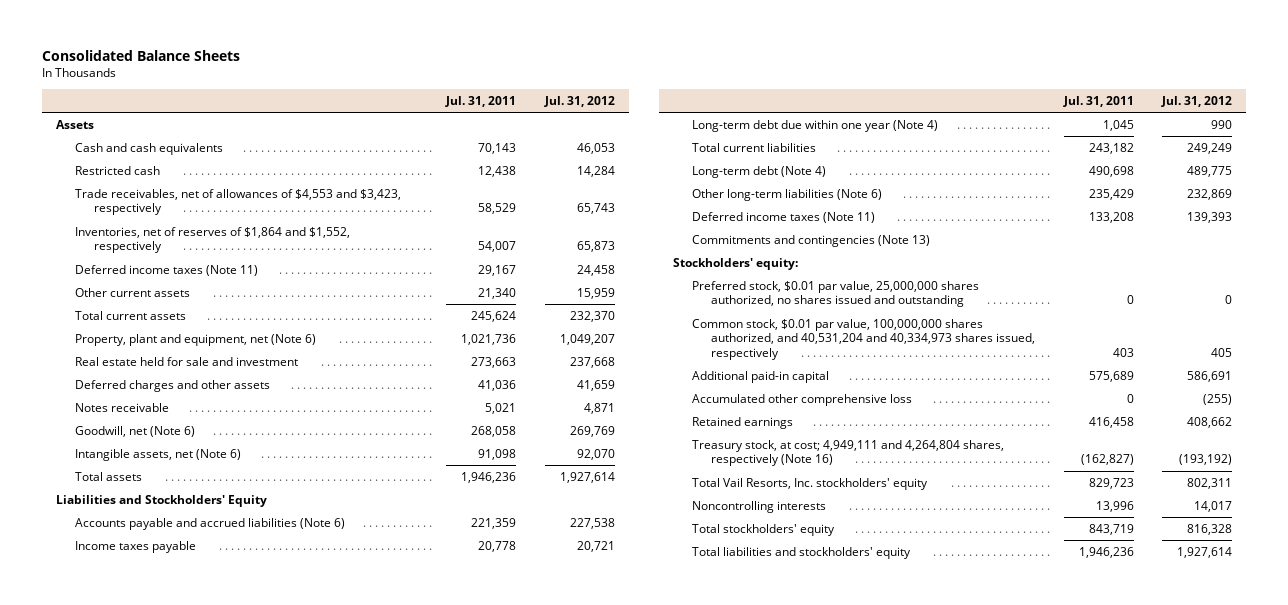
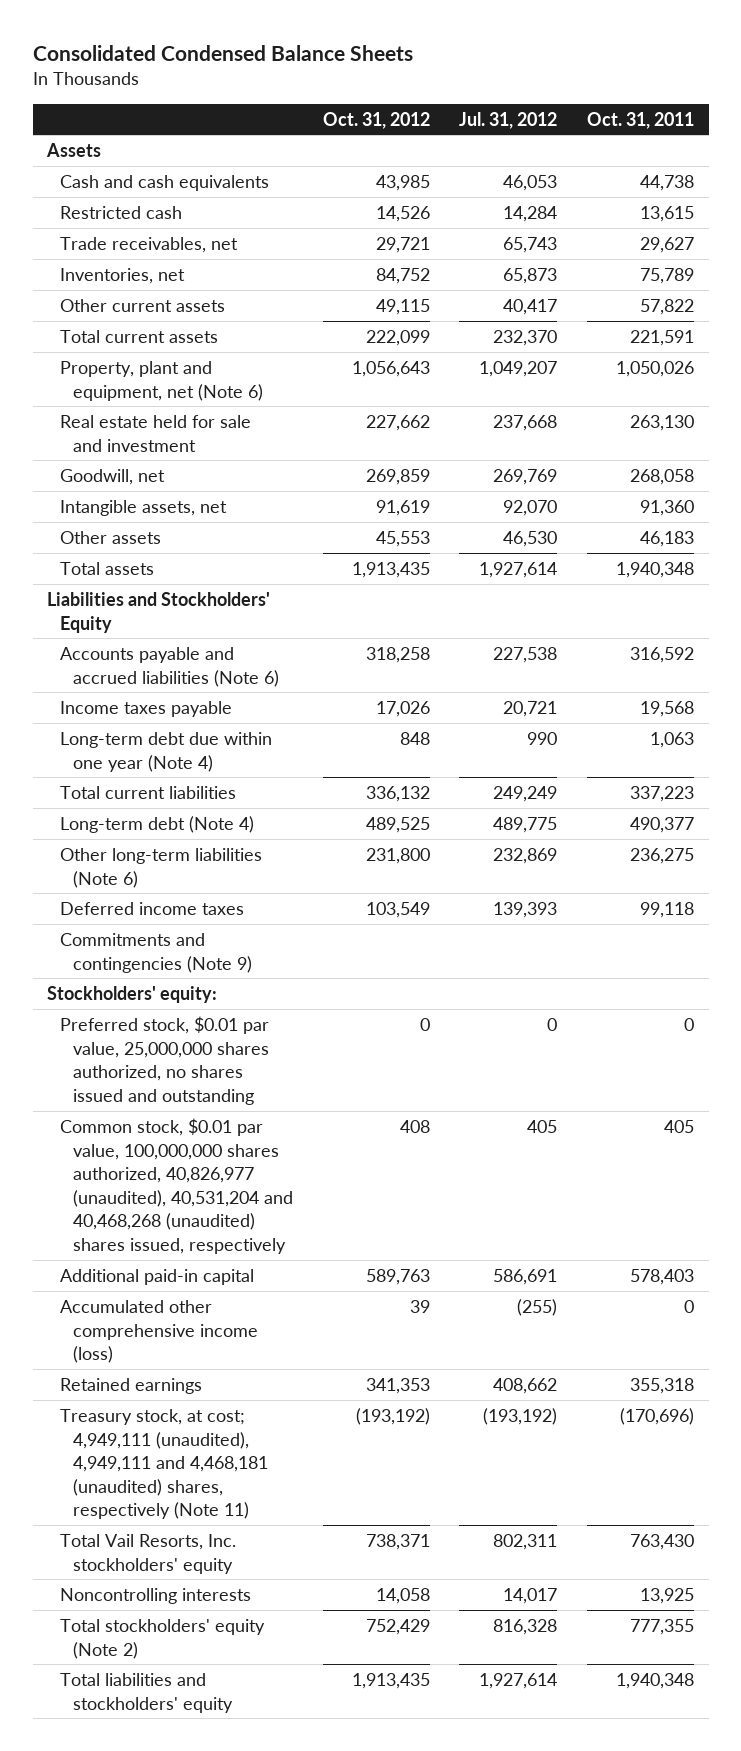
- Consolidated Balance Sheets
+ Consolidated Condensed Balance Sheets
- | Jul. 31, 2011 | Jul. 31, 2012
+ | Oct. 31, 2012 | Jul. 31, 2012 | Oct. 31, 2011
- Trade receivables, net of allowances of $4,553 and $3,423, respectively | 58,529 | 65,743
- Inventories, net of reserves of $1,864 and $1,552, respectively | 54,007 | 65,873
- Deferred income taxes (Note 11) | 29,167 | 24,458
- Other current assets | 21,340 | 15,959
+ Trade receivables, net | 29,721 | 65,743 | 29,627
+ Inventories, net | 84,752 | 65,873 | 75,789
+ Other current assets | 49,115 | 40,417 | 57,822
- Deferred charges and other assets | 41,036 | 41,659
- Notes receivable | 5,021 | 4,871
- Goodwill, net (Note 6) | 268,058 | 269,769
- Intangible assets, net (Note 6) | 91,098 | 92,070
+ Goodwill, net | 269,859 | 269,769 | 268,058
+ Intangible assets, net | 91,619 | 92,070 | 91,360
+ Other assets | 45,553 | 46,530 | 46,183
- Deferred income taxes (Note 11) | 133,208 | 139,393
- Commitments and contingencies (Note 13)
+ Deferred income taxes | 103,549 | 139,393 | 99,118
+ Commitments and contingencies (Note 9)
- Common stock, $0.01 par value, 100,000,000 shares authorized, and 40,531,204 and 40,334,973 shares issued, respectively | 403 | 405
+ Common stock, $0.01 par value, 100,000,000 shares authorized, 40,826,977 (unaudited), 40,531,204 and 40,468,268 (unaudited) shares issued, respectively | 408 | 405 | 405
- Accumulated other comprehensive loss | 0 | (255)
+ Accumulated other comprehensive income (loss) | 39 | (255) | 0
- Treasury stock, at cost; 4,949,111 and 4,264,804 shares, respectively (Note 16) | (162,827) | (193,192)
+ Treasury stock, at cost; 4,949,111 (unaudited), 4,949,111 and 4,468,181 (unaudited) shares, respectively (Note 11) | (193,192) | (193,192) | (170,696)
- Total stockholders' equity | 843,719 | 816,328
+ Total stockholders' equity (Note 2) | 752,429 | 816,328 | 777,355

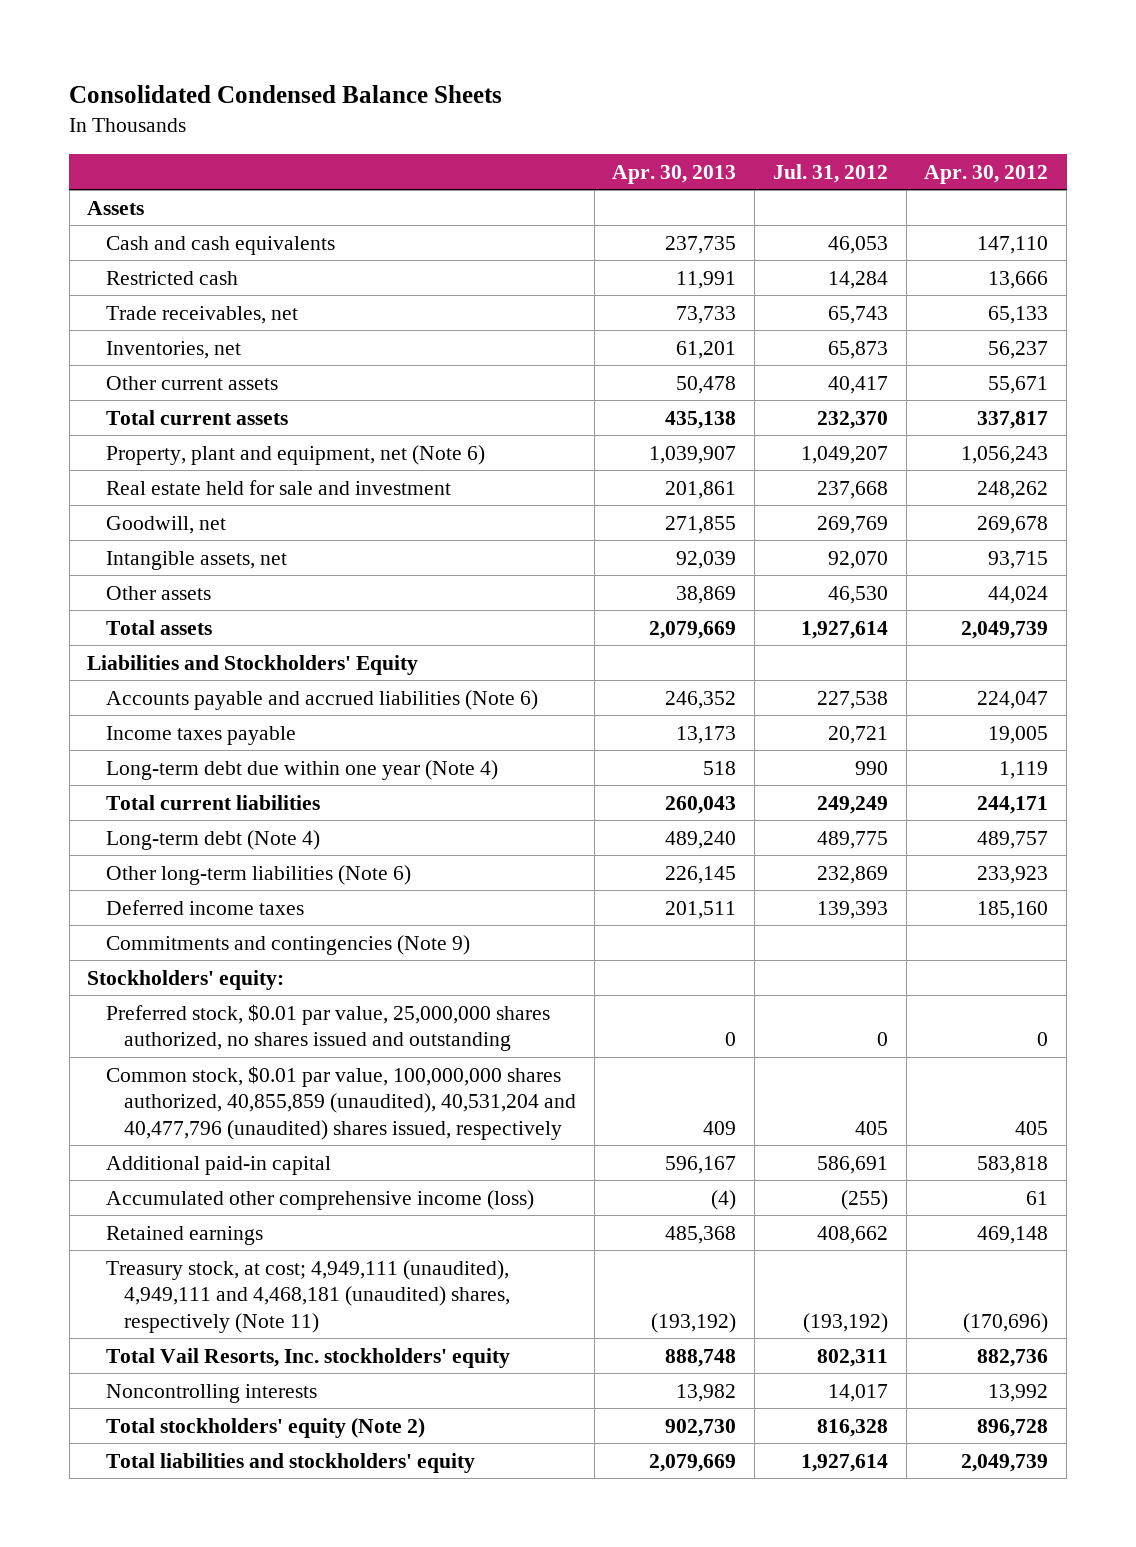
- | Oct. 31, 2012 | Jul. 31, 2012 | Oct. 31, 2011
+ | Apr. 30, 2013 | Jul. 31, 2012 | Apr. 30, 2012
- Common stock, $0.01 par value, 100,000,000 shares authorized, 40,826,977 (unaudited), 40,531,204 and 40,468,268 (unaudited) shares issued, respectively | 408 | 405 | 405
+ Common stock, $0.01 par value, 100,000,000 shares authorized, 40,855,859 (unaudited), 40,531,204 and 40,477,796 (unaudited) shares issued, respectively | 409 | 405 | 405

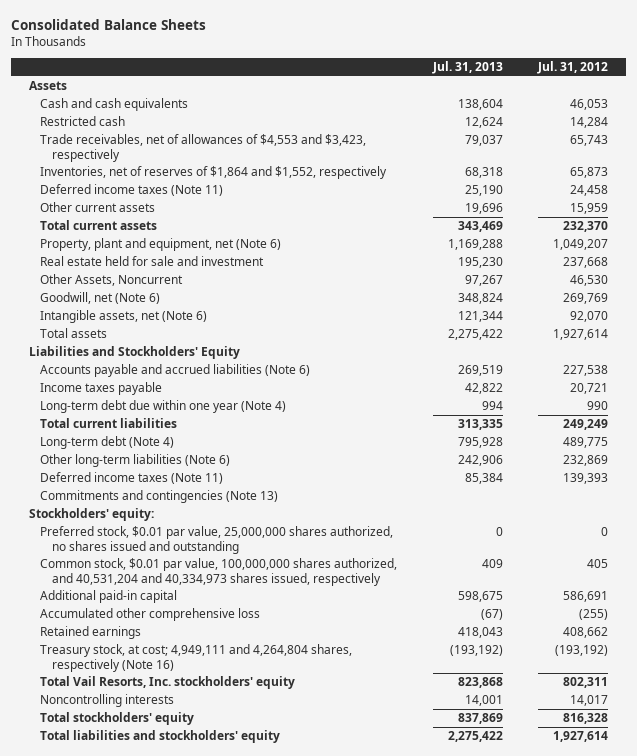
- Consolidated Condensed Balance Sheets
+ Consolidated Balance Sheets
- | Apr. 30, 2013 | Jul. 31, 2012 | Apr. 30, 2012
+ | Jul. 31, 2013 | Jul. 31, 2012
- Trade receivables, net | 73,733 | 65,743 | 65,133
- Inventories, net | 61,201 | 65,873 | 56,237
- Other current assets | 50,478 | 40,417 | 55,671
+ Trade receivables, net of allowances of $4,553 and $3,423, respectively | 79,037 | 65,743
+ Inventories, net of reserves of $1,864 and $1,552, respectively | 68,318 | 65,873
+ Deferred income taxes (Note 11) | 25,190 | 24,458
+ Other current assets | 19,696 | 15,959
- Goodwill, net | 271,855 | 269,769 | 269,678
- Intangible assets, net | 92,039 | 92,070 | 93,715
- Other assets | 38,869 | 46,530 | 44,024
+ Other Assets, Noncurrent | 97,267 | 46,530
+ Goodwill, net (Note 6) | 348,824 | 269,769
+ Intangible assets, net (Note 6) | 121,344 | 92,070
- Deferred income taxes | 201,511 | 139,393 | 185,160
- Commitments and contingencies (Note 9)
+ Deferred income taxes (Note 11) | 85,384 | 139,393
+ Commitments and contingencies (Note 13)
- Common stock, $0.01 par value, 100,000,000 shares authorized, 40,855,859 (unaudited), 40,531,204 and 40,477,796 (unaudited) shares issued, respectively | 409 | 405 | 405
+ Common stock, $0.01 par value, 100,000,000 shares authorized, and 40,531,204 and 40,334,973 shares issued, respectively | 409 | 405
- Accumulated other comprehensive income (loss) | (4) | (255) | 61
+ Accumulated other comprehensive loss | (67) | (255)
- Treasury stock, at cost; 4,949,111 (unaudited), 4,949,111 and 4,468,181 (unaudited) shares, respectively (Note 11) | (193,192) | (193,192) | (170,696)
+ Treasury stock, at cost; 4,949,111 and 4,264,804 shares, respectively (Note 16) | (193,192) | (193,192)
- Total stockholders' equity (Note 2) | 902,730 | 816,328 | 896,728
+ Total stockholders' equity | 837,869 | 816,328

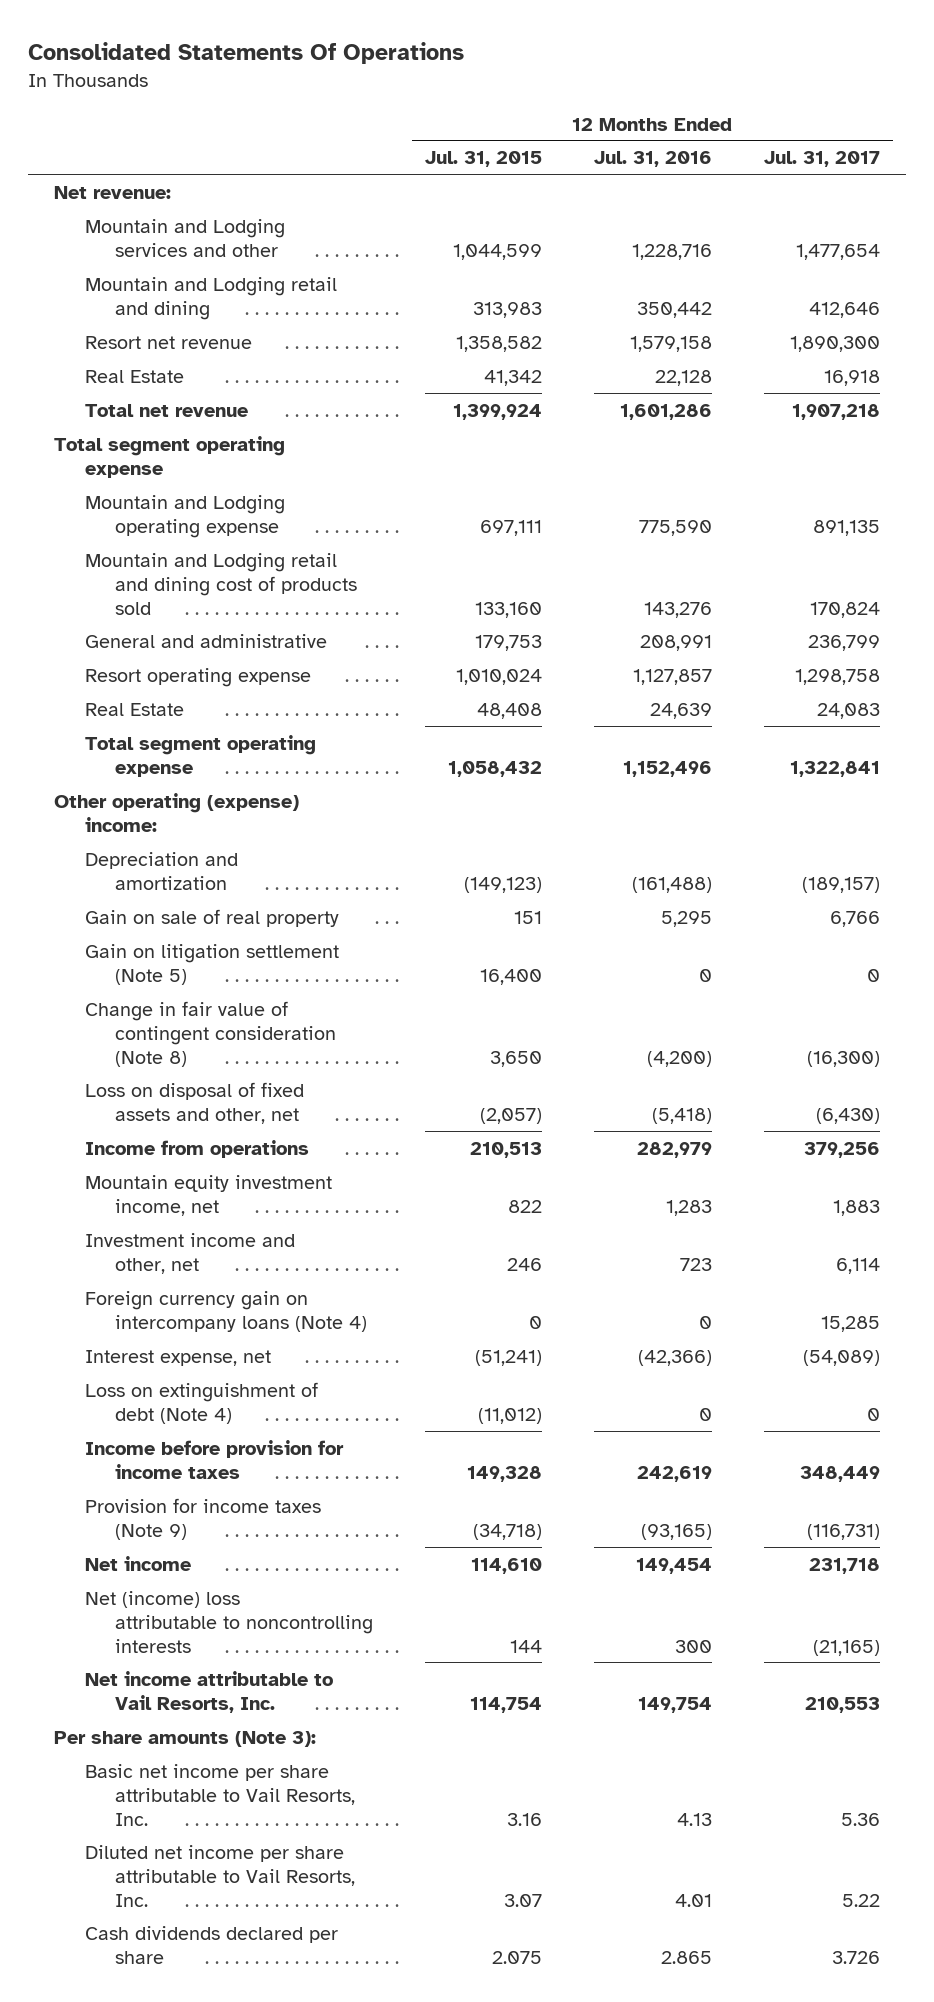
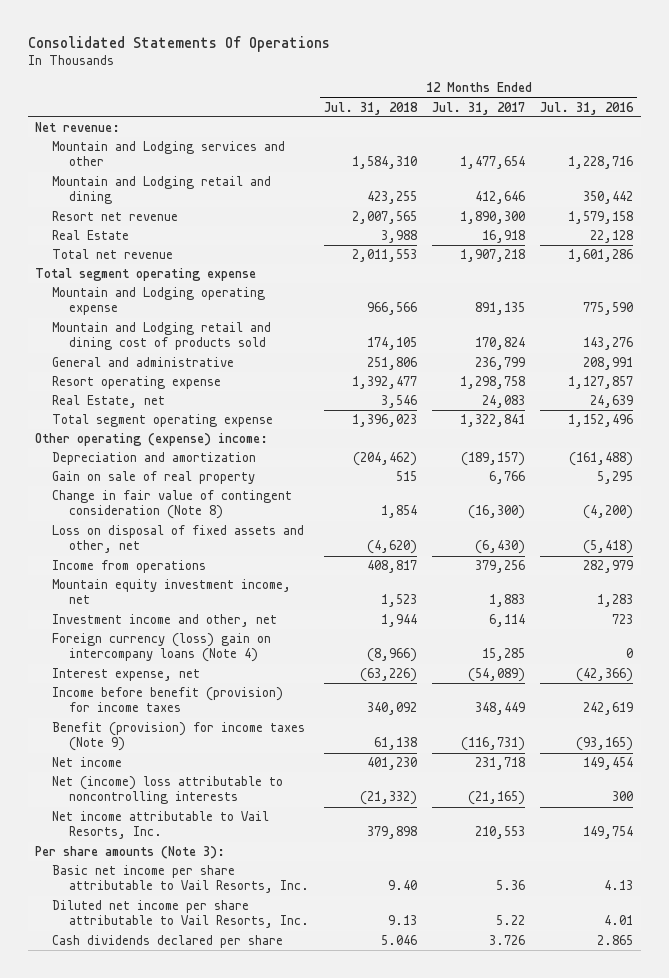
- | 12 Months Ended Jul. 31, 2015 | 12 Months Ended Jul. 31, 2016 | 12 Months Ended Jul. 31, 2017
+ | 12 Months Ended Jul. 31, 2018 | 12 Months Ended Jul. 31, 2017 | 12 Months Ended Jul. 31, 2016
- Real Estate | 48,408 | 24,639 | 24,083
+ Real Estate, net | 3,546 | 24,083 | 24,639
- Gain on litigation settlement (Note 5) | 16,400 | 0 | 0
- Foreign currency gain on intercompany loans (Note 4) | 0 | 0 | 15,285
+ Foreign currency (loss) gain on intercompany loans (Note 4) | (8,966) | 15,285 | 0
- Loss on extinguishment of debt (Note 4) | (11,012) | 0 | 0
- Income before provision for income taxes | 149,328 | 242,619 | 348,449
- Provision for income taxes (Note 9) | (34,718) | (93,165) | (116,731)
+ Income before benefit (provision) for income taxes | 340,092 | 348,449 | 242,619
+ Benefit (provision) for income taxes (Note 9) | 61,138 | (116,731) | (93,165)

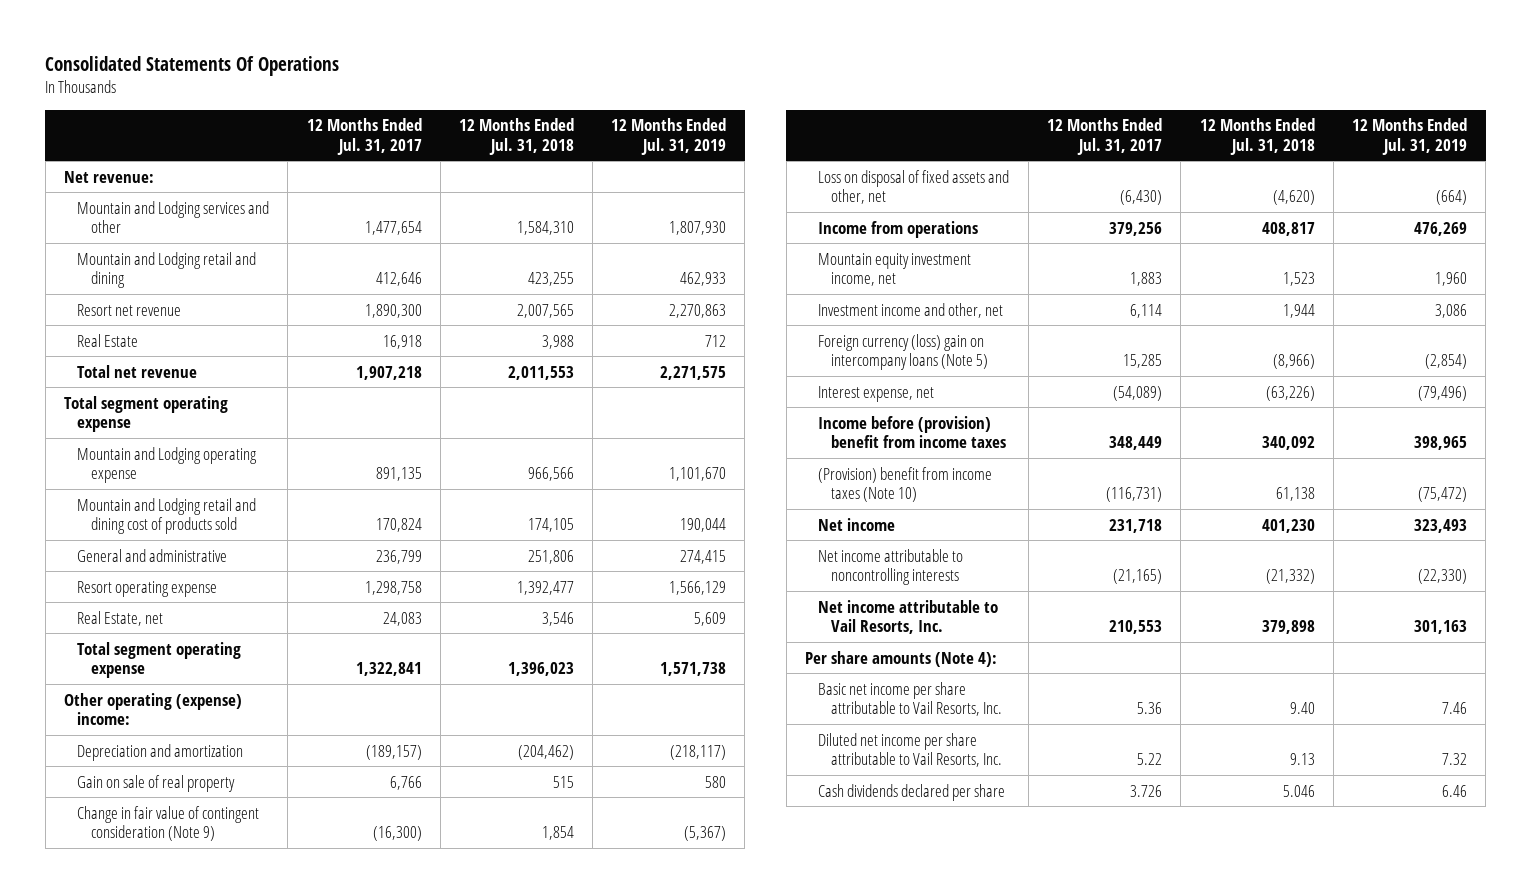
- | 12 Months Ended Jul. 31, 2018 | 12 Months Ended Jul. 31, 2017 | 12 Months Ended Jul. 31, 2016
+ | 12 Months Ended Jul. 31, 2017 | 12 Months Ended Jul. 31, 2018 | 12 Months Ended Jul. 31, 2019
- Change in fair value of contingent consideration (Note 8) | 1,854 | (16,300) | (4,200)
+ Change in fair value of contingent consideration (Note 9) | (16,300) | 1,854 | (5,367)
- Foreign currency (loss) gain on intercompany loans (Note 4) | (8,966) | 15,285 | 0
+ Foreign currency (loss) gain on intercompany loans (Note 5) | 15,285 | (8,966) | (2,854)
- Income before benefit (provision) for income taxes | 340,092 | 348,449 | 242,619
- Benefit (provision) for income taxes (Note 9) | 61,138 | (116,731) | (93,165)
+ Income before (provision) benefit from income taxes | 348,449 | 340,092 | 398,965
+ (Provision) benefit from income taxes (Note 10) | (116,731) | 61,138 | (75,472)
- Net (income) loss attributable to noncontrolling interests | (21,332) | (21,165) | 300
+ Net income attributable to noncontrolling interests | (21,165) | (21,332) | (22,330)
- Per share amounts (Note 3):
+ Per share amounts (Note 4):

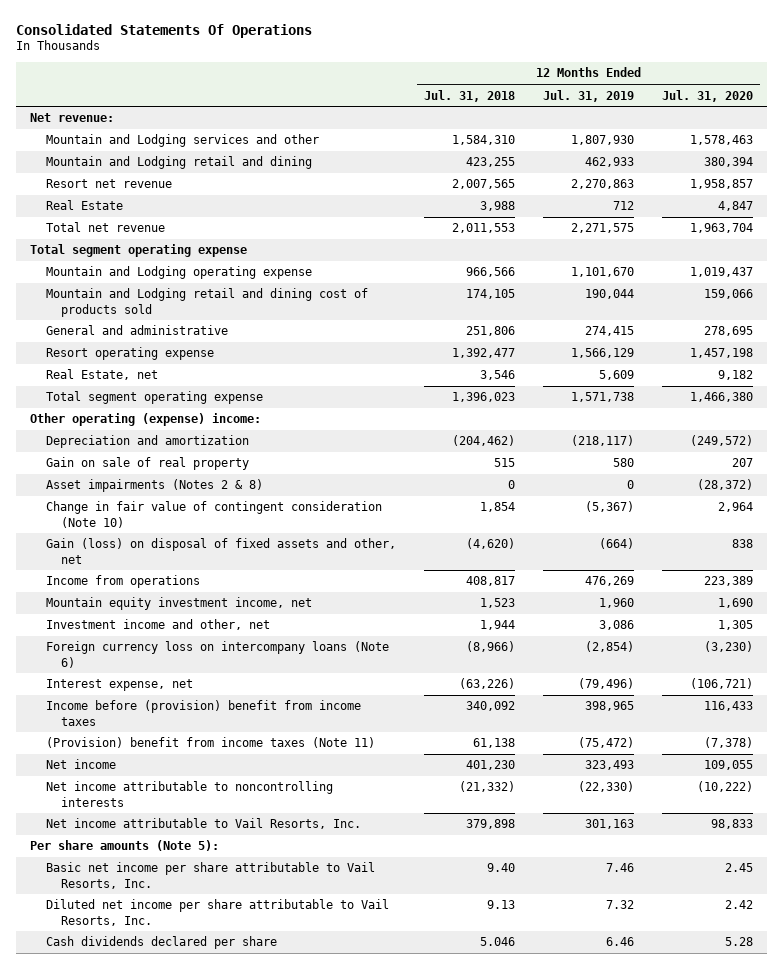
- | 12 Months Ended Jul. 31, 2017 | 12 Months Ended Jul. 31, 2018 | 12 Months Ended Jul. 31, 2019
+ | 12 Months Ended Jul. 31, 2018 | 12 Months Ended Jul. 31, 2019 | 12 Months Ended Jul. 31, 2020
- Change in fair value of contingent consideration (Note 9) | (16,300) | 1,854 | (5,367)
- Loss on disposal of fixed assets and other, net | (6,430) | (4,620) | (664)
+ Asset impairments (Notes 2 & 8) | 0 | 0 | (28,372)
+ Change in fair value of contingent consideration (Note 10) | 1,854 | (5,367) | 2,964
+ Gain (loss) on disposal of fixed assets and other, net | (4,620) | (664) | 838
- Foreign currency (loss) gain on intercompany loans (Note 5) | 15,285 | (8,966) | (2,854)
+ Foreign currency loss on intercompany loans (Note 6) | (8,966) | (2,854) | (3,230)
- (Provision) benefit from income taxes (Note 10) | (116,731) | 61,138 | (75,472)
+ (Provision) benefit from income taxes (Note 11) | 61,138 | (75,472) | (7,378)
- Per share amounts (Note 4):
+ Per share amounts (Note 5):

